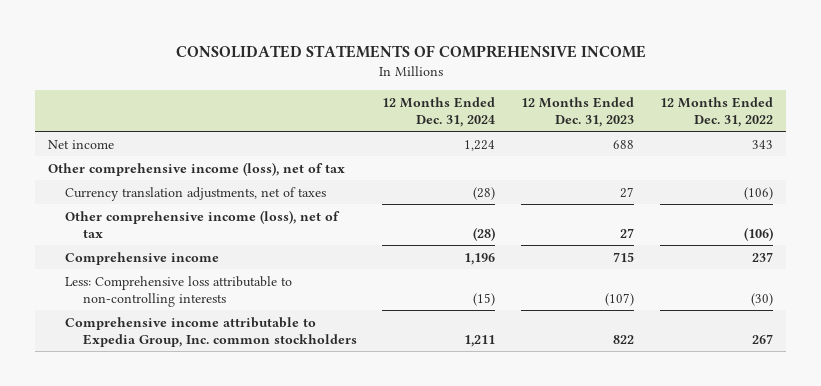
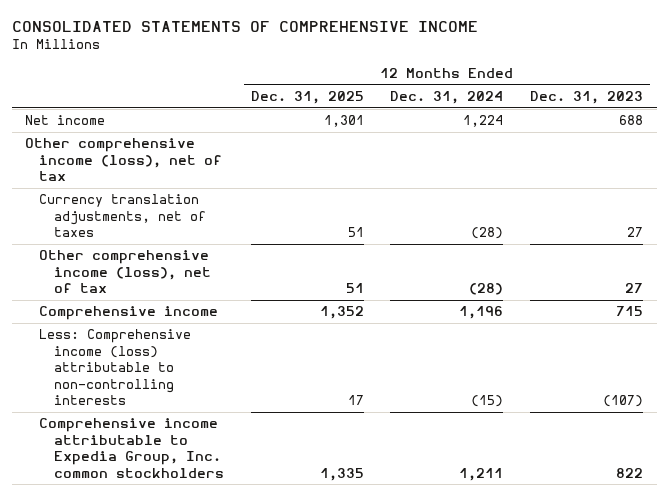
- | 12 Months Ended Dec. 31, 2024 | 12 Months Ended Dec. 31, 2023 | 12 Months Ended Dec. 31, 2022
+ | 12 Months Ended Dec. 31, 2025 | 12 Months Ended Dec. 31, 2024 | 12 Months Ended Dec. 31, 2023
- Less: Comprehensive loss attributable to non-controlling interests | (15) | (107) | (30)
+ Less: Comprehensive income (loss) attributable to non-controlling interests | 17 | (15) | (107)

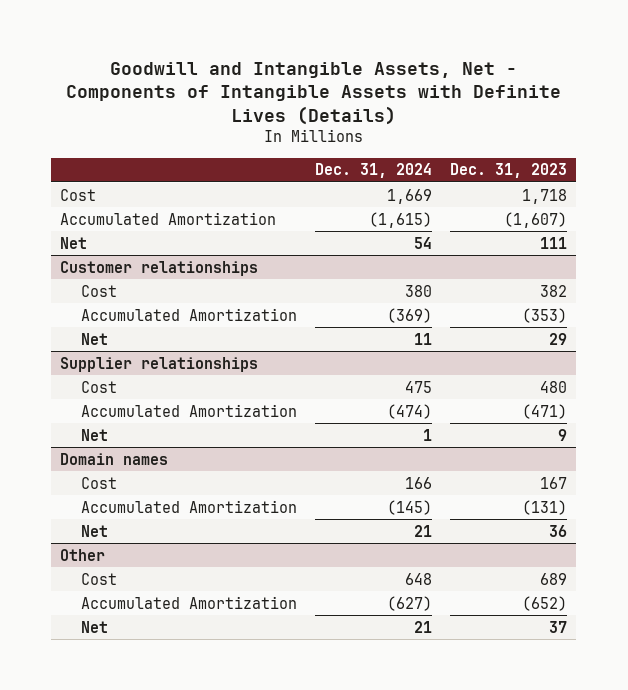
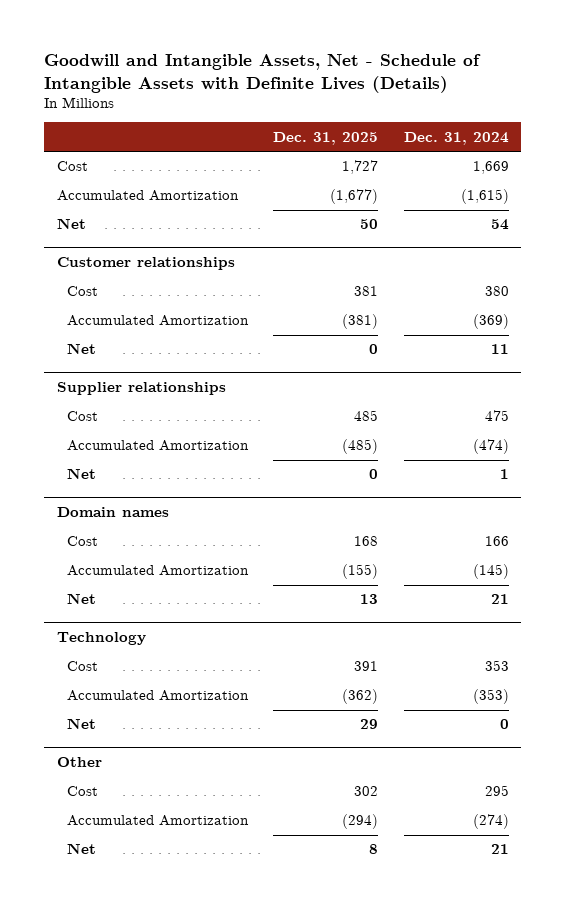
- Goodwill and Intangible Assets, Net - Components of Intangible Assets with Definite Lives (Details)
+ Goodwill and Intangible Assets, Net - Schedule of Intangible Assets with Definite Lives (Details)
- | Dec. 31, 2024 | Dec. 31, 2023
+ | Dec. 31, 2025 | Dec. 31, 2024
+ Technology
+ Cost | 391 | 353
+ Accumulated Amortization | (362) | (353)
+ Net | 29 | 0
@ Other
- Cost | 648 | 689
- Accumulated Amortization | (627) | (652)
+ Cost | 302 | 295
+ Accumulated Amortization | (294) | (274)

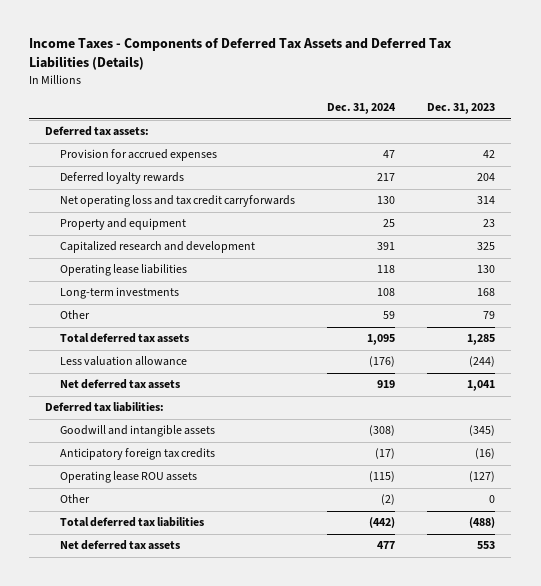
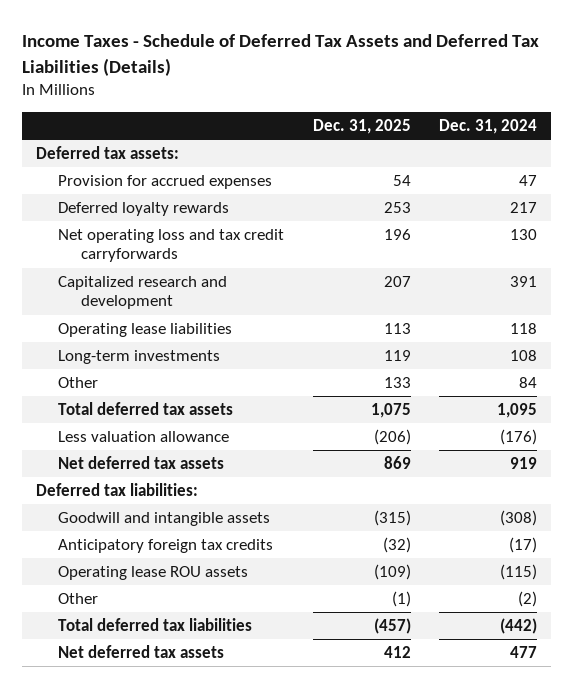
- Income Taxes - Components of Deferred Tax Assets and Deferred Tax Liabilities (Details)
+ Income Taxes - Schedule of Deferred Tax Assets and Deferred Tax Liabilities (Details)
- | Dec. 31, 2024 | Dec. 31, 2023
+ | Dec. 31, 2025 | Dec. 31, 2024
- Property and equipment | 25 | 23
- Other | 59 | 79
+ Other | 133 | 84

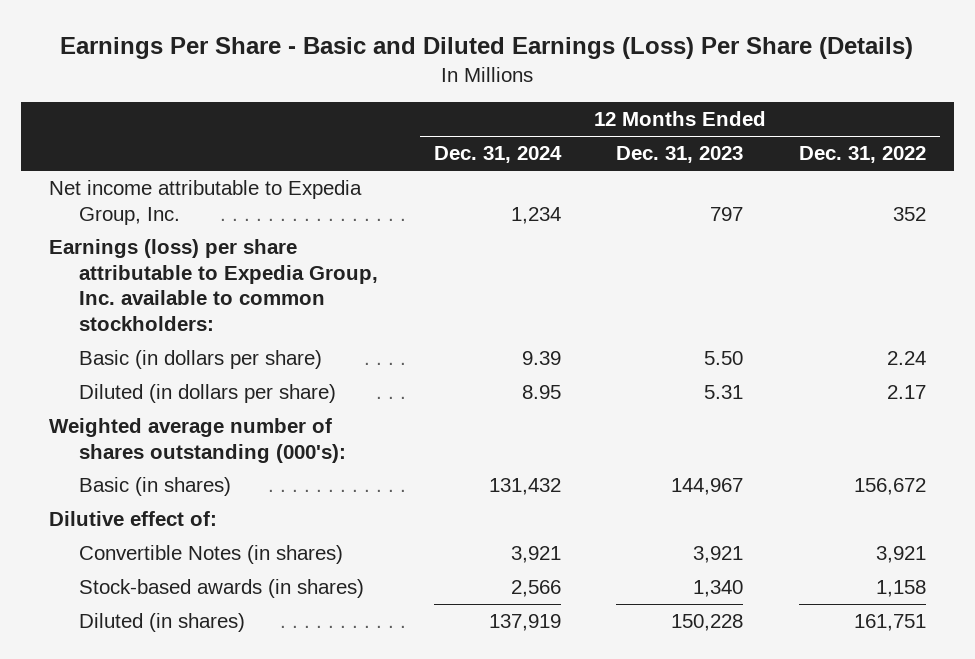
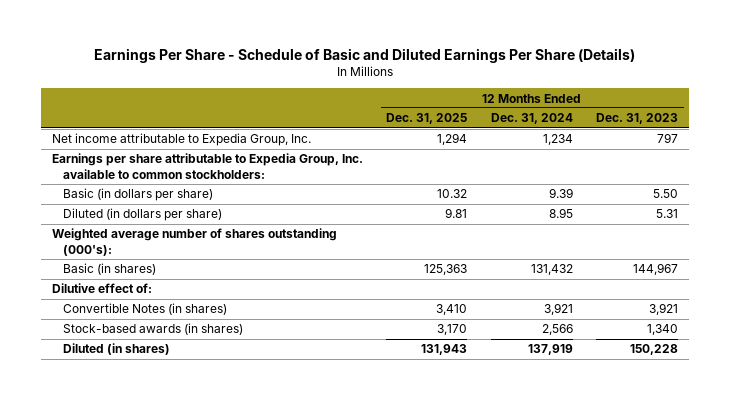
- Earnings Per Share - Basic and Diluted Earnings (Loss) Per Share (Details)
+ Earnings Per Share - Schedule of Basic and Diluted Earnings Per Share (Details)
- | 12 Months Ended Dec. 31, 2024 | 12 Months Ended Dec. 31, 2023 | 12 Months Ended Dec. 31, 2022
+ | 12 Months Ended Dec. 31, 2025 | 12 Months Ended Dec. 31, 2024 | 12 Months Ended Dec. 31, 2023
- Earnings (loss) per share attributable to Expedia Group, Inc. available to common stockholders:
+ Earnings per share attributable to Expedia Group, Inc. available to common stockholders:

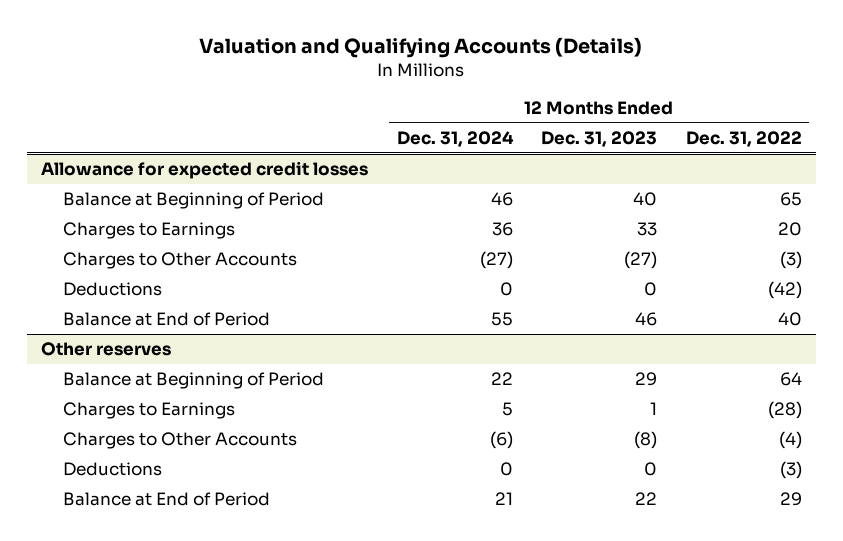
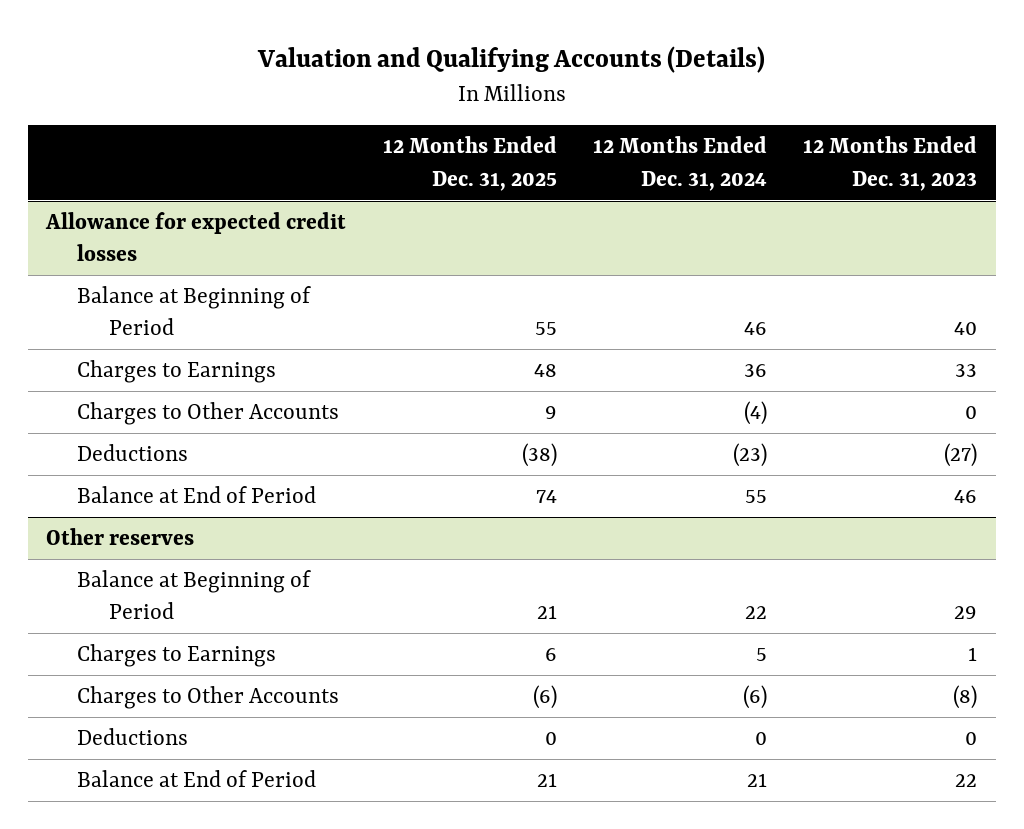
- | 12 Months Ended Dec. 31, 2024 | 12 Months Ended Dec. 31, 2023 | 12 Months Ended Dec. 31, 2022
+ | 12 Months Ended Dec. 31, 2025 | 12 Months Ended Dec. 31, 2024 | 12 Months Ended Dec. 31, 2023
@ Allowance for expected credit losses
- Charges to Other Accounts | (27) | (27) | (3)
- Deductions | 0 | 0 | (42)
+ Charges to Other Accounts | 9 | (4) | 0
+ Deductions | (38) | (23) | (27)

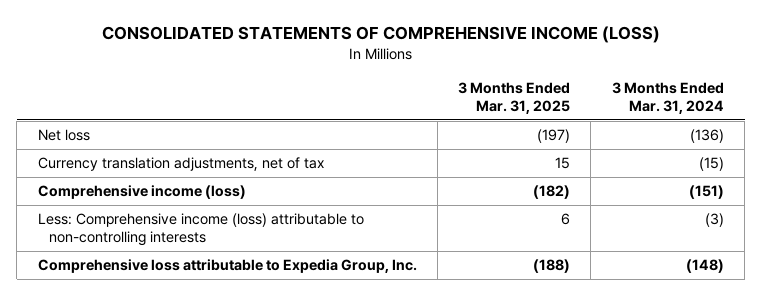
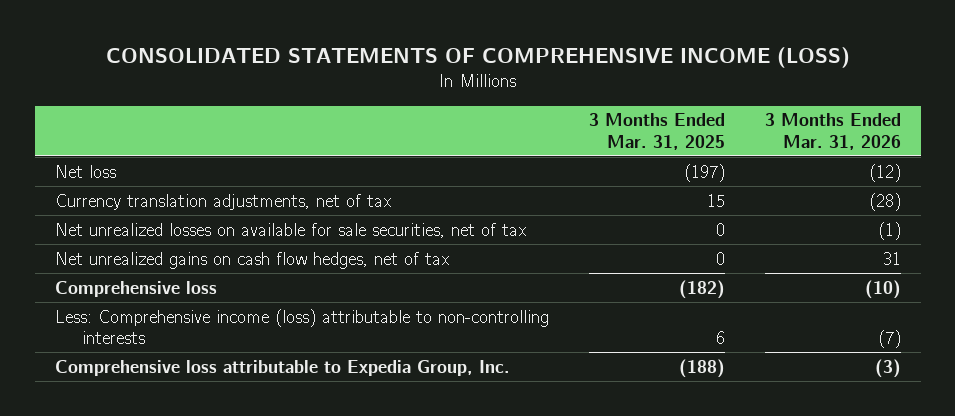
- | 3 Months Ended Mar. 31, 2025 | 3 Months Ended Mar. 31, 2024
+ | 3 Months Ended Mar. 31, 2025 | 3 Months Ended Mar. 31, 2026
- Comprehensive income (loss) | (182) | (151)
+ Net unrealized losses on available for sale securities, net of tax | 0 | (1)
+ Net unrealized gains on cash flow hedges, net of tax | 0 | 31
+ Comprehensive loss | (182) | (10)

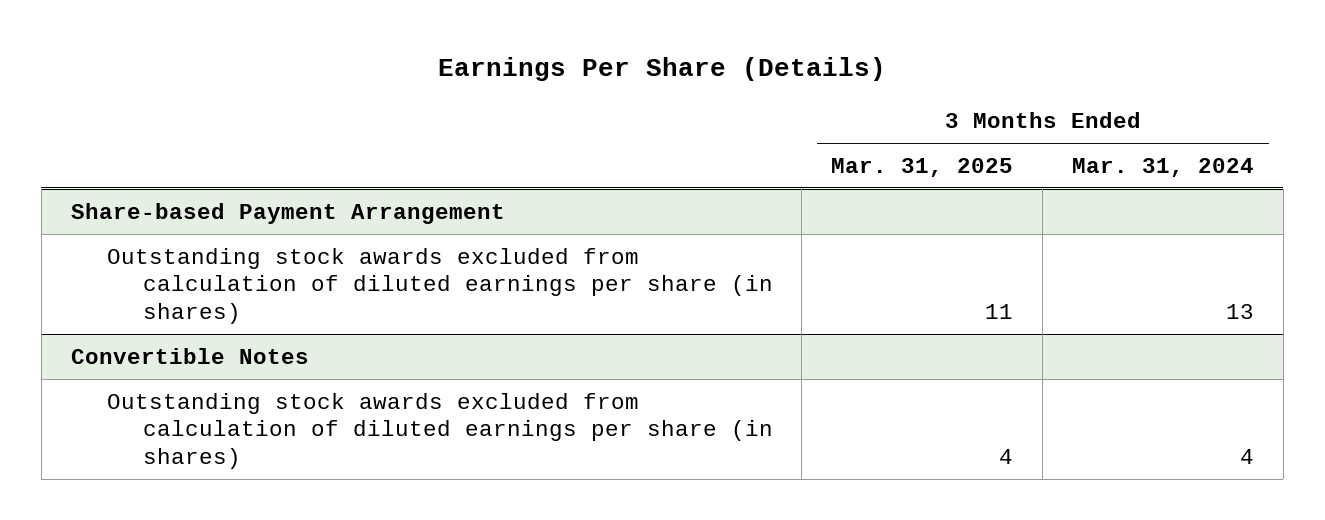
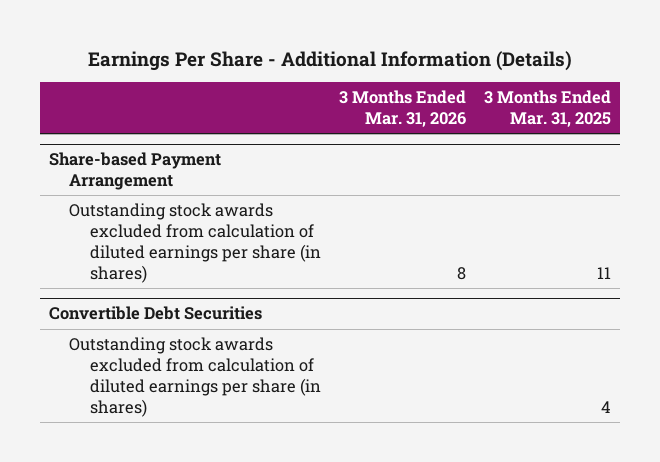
- Earnings Per Share (Details)
+ Earnings Per Share - Additional Information (Details)
- | 3 Months Ended Mar. 31, 2025 | 3 Months Ended Mar. 31, 2024
+ | 3 Months Ended Mar. 31, 2026 | 3 Months Ended Mar. 31, 2025
- Convertible Notes
+ Convertible Debt Securities

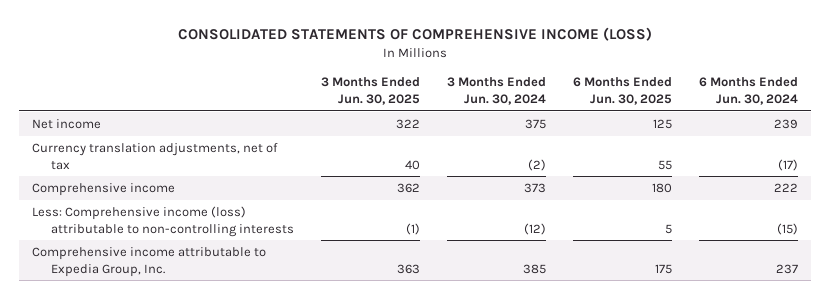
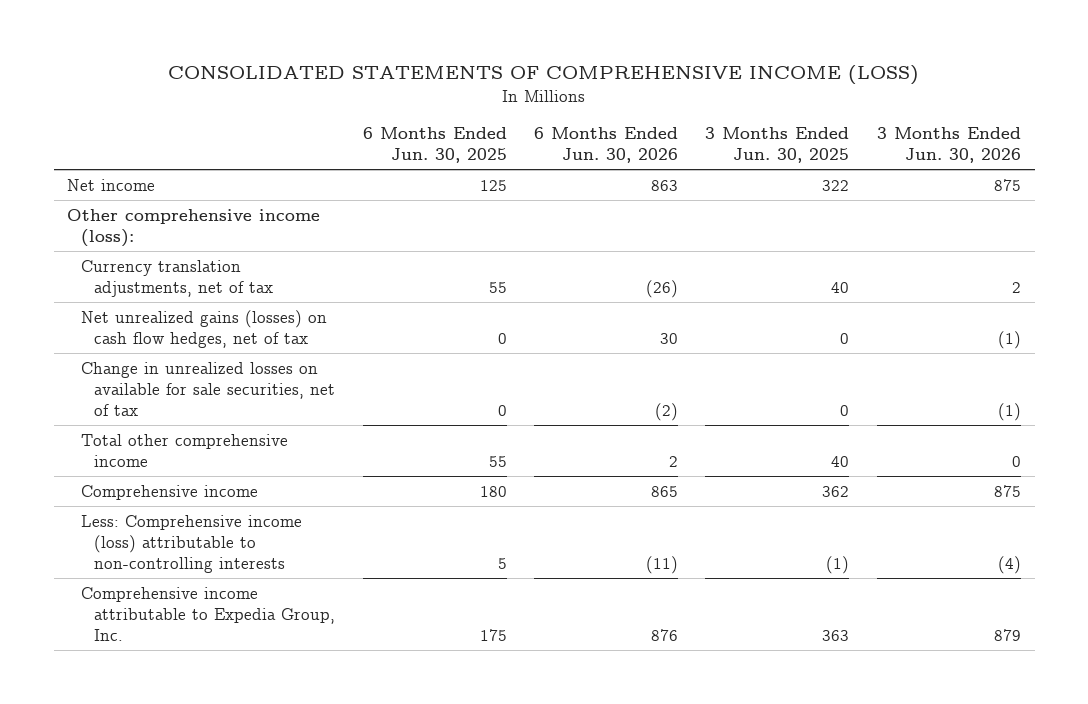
- | 3 Months Ended Jun. 30, 2025 | 3 Months Ended Jun. 30, 2024 | 6 Months Ended Jun. 30, 2025 | 6 Months Ended Jun. 30, 2024
+ | 6 Months Ended Jun. 30, 2025 | 6 Months Ended Jun. 30, 2026 | 3 Months Ended Jun. 30, 2025 | 3 Months Ended Jun. 30, 2026
+ Other comprehensive income (loss):
+ Net unrealized gains (losses) on cash flow hedges, net of tax | 0 | 30 | 0 | (1)
+ Change in unrealized losses on available for sale securities, net of tax | 0 | (2) | 0 | (1)
+ Total other comprehensive income | 55 | 2 | 40 | 0

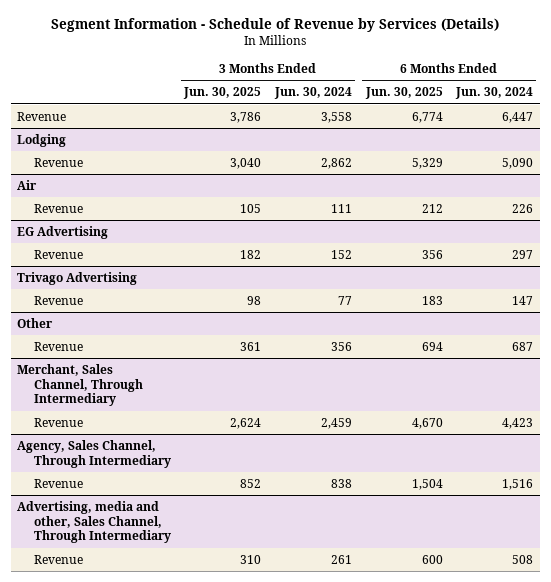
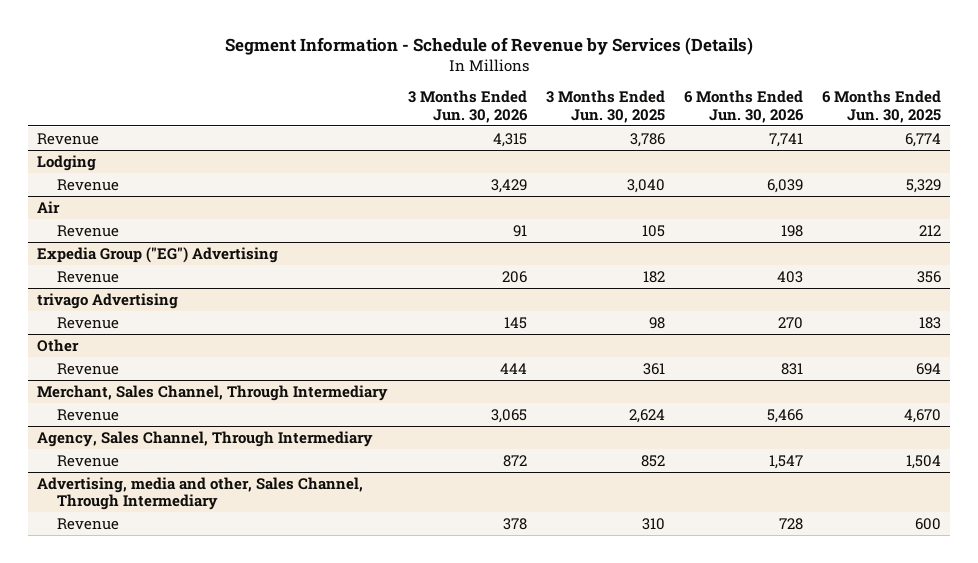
- | 3 Months Ended Jun. 30, 2025 | 3 Months Ended Jun. 30, 2024 | 6 Months Ended Jun. 30, 2025 | 6 Months Ended Jun. 30, 2024
+ | 3 Months Ended Jun. 30, 2026 | 3 Months Ended Jun. 30, 2025 | 6 Months Ended Jun. 30, 2026 | 6 Months Ended Jun. 30, 2025
- EG Advertising
+ Expedia Group ("EG") Advertising
- Trivago Advertising
+ trivago Advertising

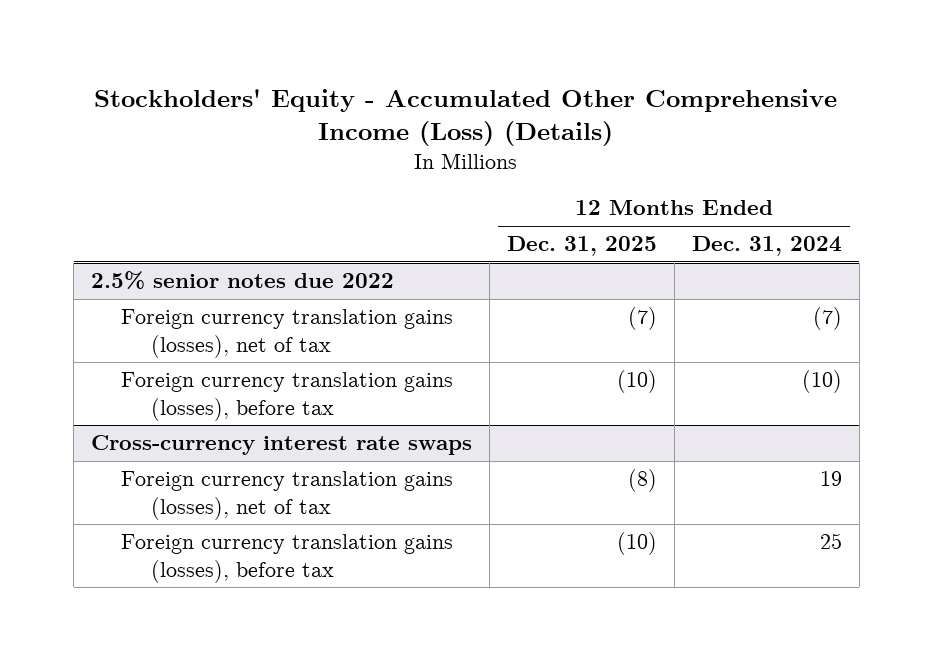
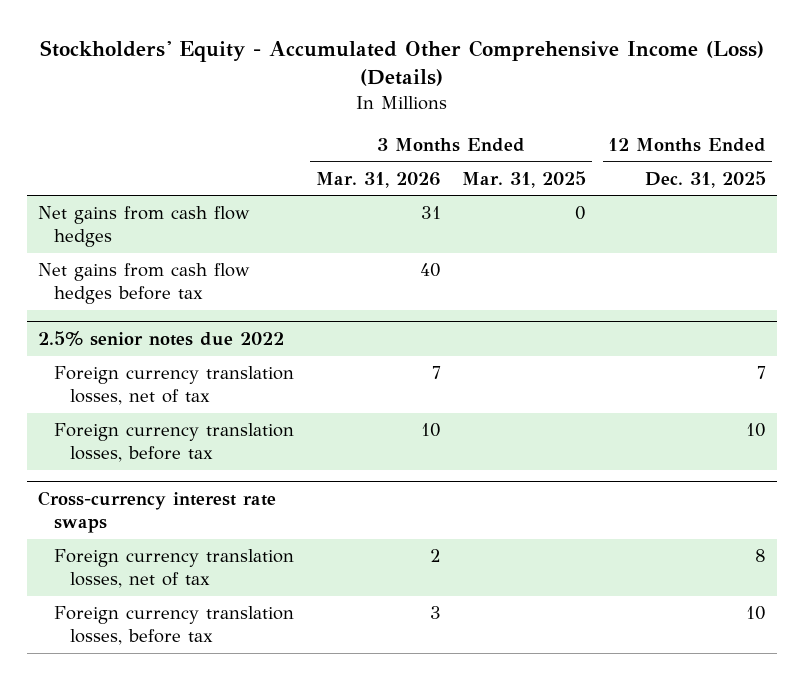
- | 12 Months Ended Dec. 31, 2025 | 12 Months Ended Dec. 31, 2024
+ | 3 Months Ended Mar. 31, 2026 | 3 Months Ended Mar. 31, 2025 | 12 Months Ended Dec. 31, 2025
+ Net gains from cash flow hedges | 31 | 0 |
+ Net gains from cash flow hedges before tax | 40 | |
@ 2.5% senior notes due 2022
- Foreign currency translation gains (losses), net of tax | (7) | (7)
- Foreign currency translation gains (losses), before tax | (10) | (10)
+ Foreign currency translation losses, net of tax | 7 | | 7
+ Foreign currency translation losses, before tax | 10 | | 10
@ Cross-currency interest rate swaps
- Foreign currency translation gains (losses), net of tax | (8) | 19
- Foreign currency translation gains (losses), before tax | (10) | 25
+ Foreign currency translation losses, net of tax | 2 | | 8
+ Foreign currency translation losses, before tax | 3 | | 10

